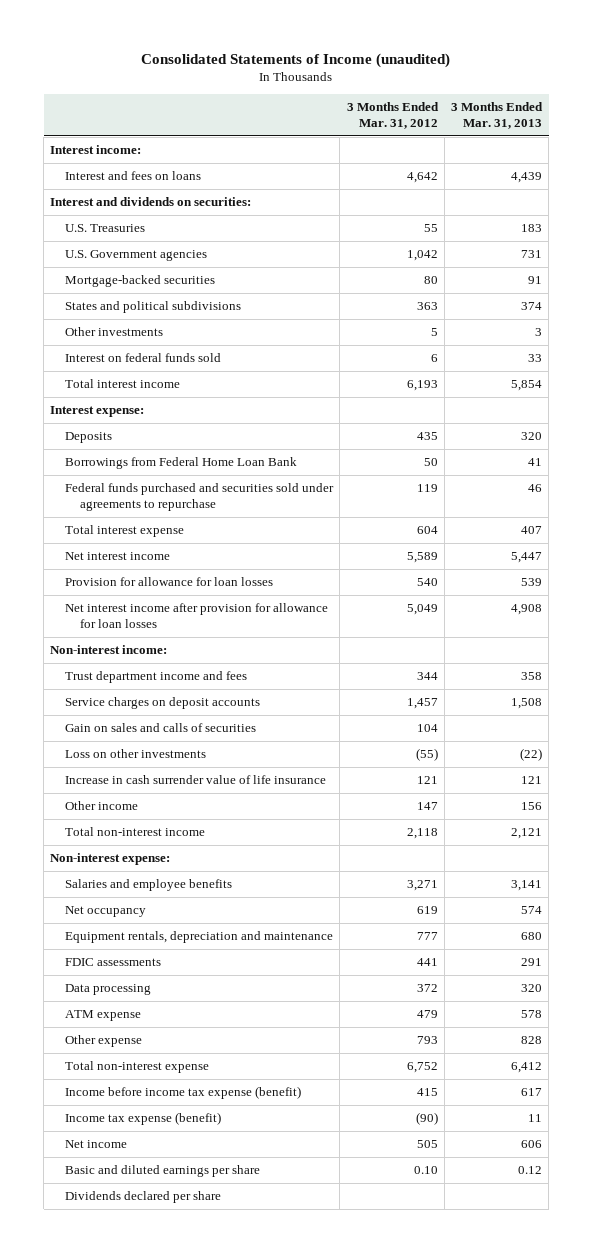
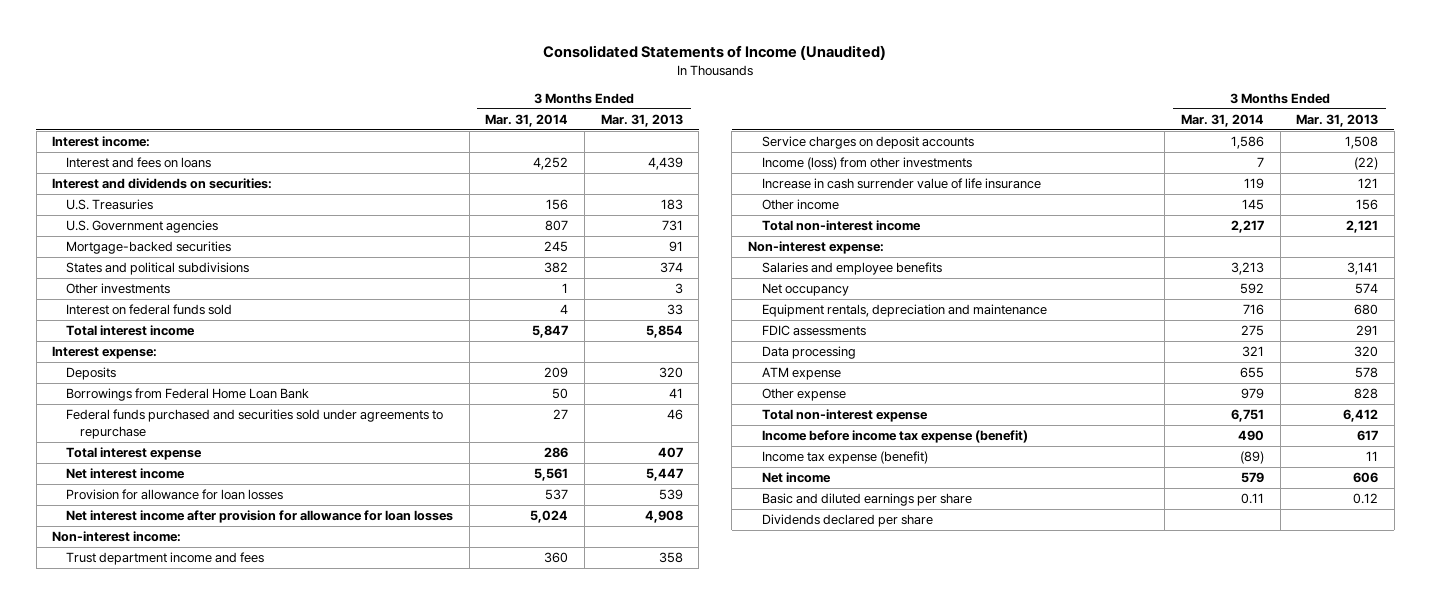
- Consolidated Statements of Income (unaudited)
+ Consolidated Statements of Income (Unaudited)
- | 3 Months Ended Mar. 31, 2012 | 3 Months Ended Mar. 31, 2013
+ | 3 Months Ended Mar. 31, 2014 | 3 Months Ended Mar. 31, 2013
- Gain on sales and calls of securities | 104 |
- Loss on other investments | (55) | (22)
+ Income (loss) from other investments | 7 | (22)

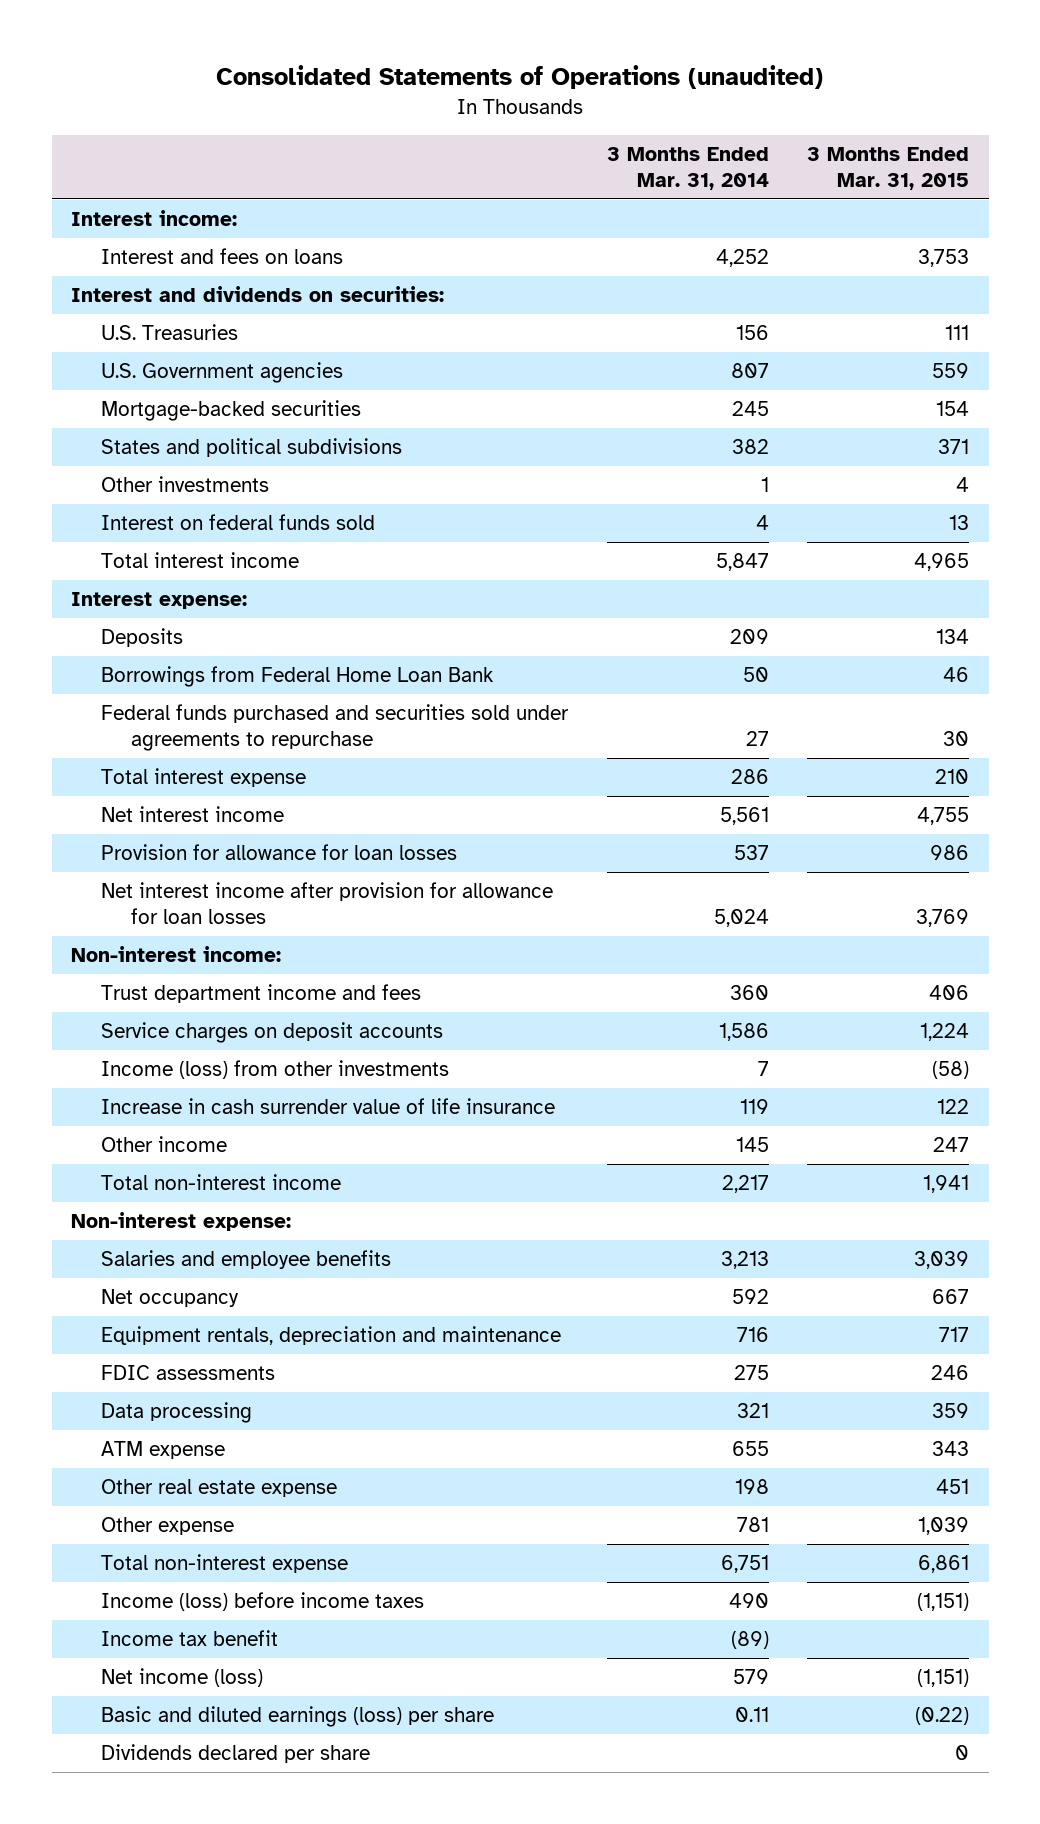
- Consolidated Statements of Income (Unaudited)
+ Consolidated Statements of Operations (unaudited)
- | 3 Months Ended Mar. 31, 2014 | 3 Months Ended Mar. 31, 2013
+ | 3 Months Ended Mar. 31, 2014 | 3 Months Ended Mar. 31, 2015
- Other expense | 979 | 828
+ Other real estate expense | 198 | 451
+ Other expense | 781 | 1,039
- Income before income tax expense (benefit) | 490 | 617
- Income tax expense (benefit) | (89) | 11
- Net income | 579 | 606
- Basic and diluted earnings per share | 0.11 | 0.12
+ Income (loss) before income taxes | 490 | (1,151)
+ Income tax benefit | (89) |
+ Net income (loss) | 579 | (1,151)
+ Basic and diluted earnings (loss) per share | 0.11 | (0.22)

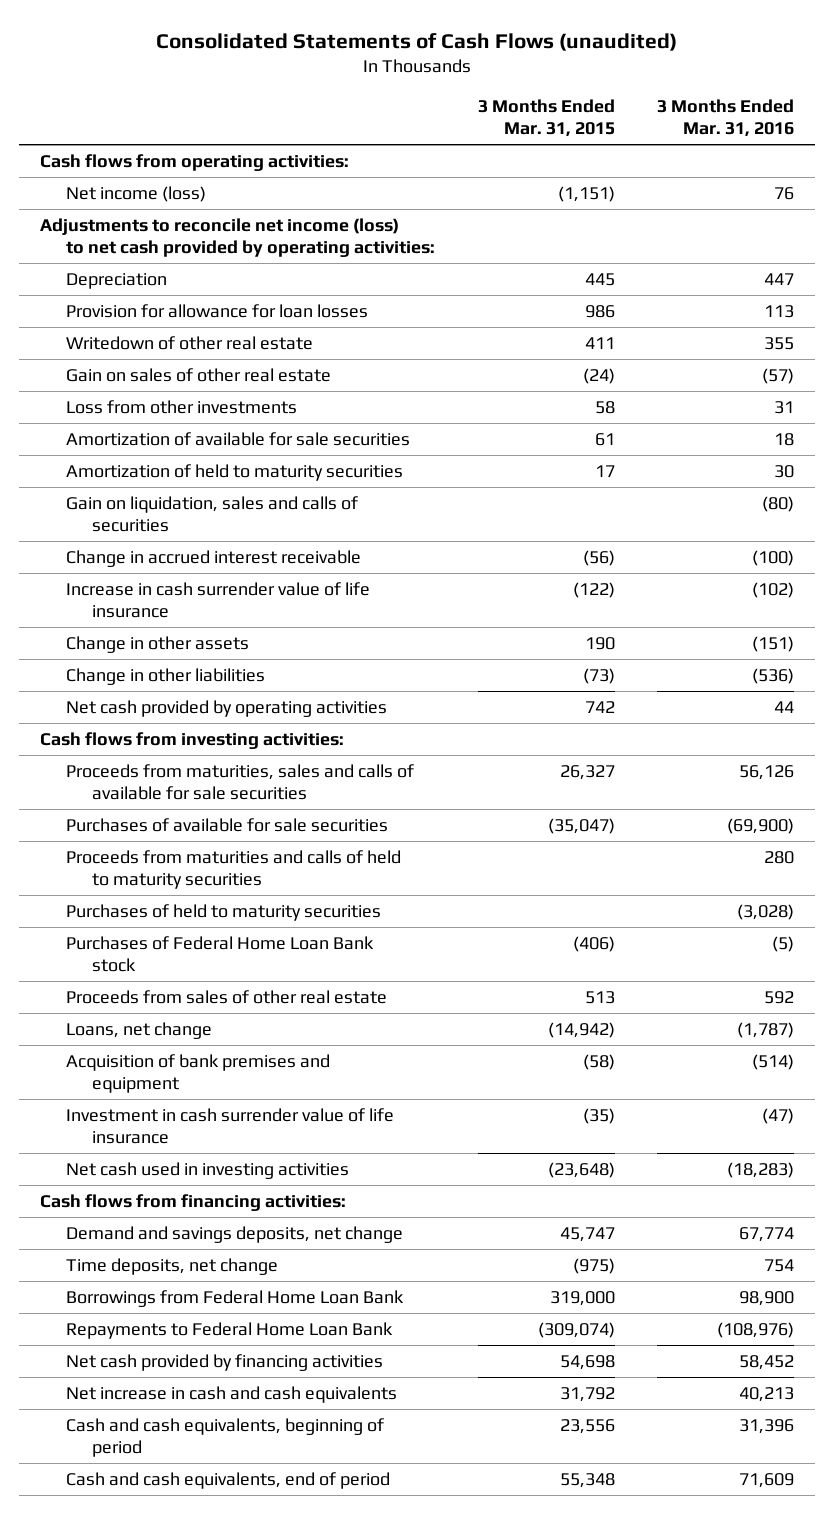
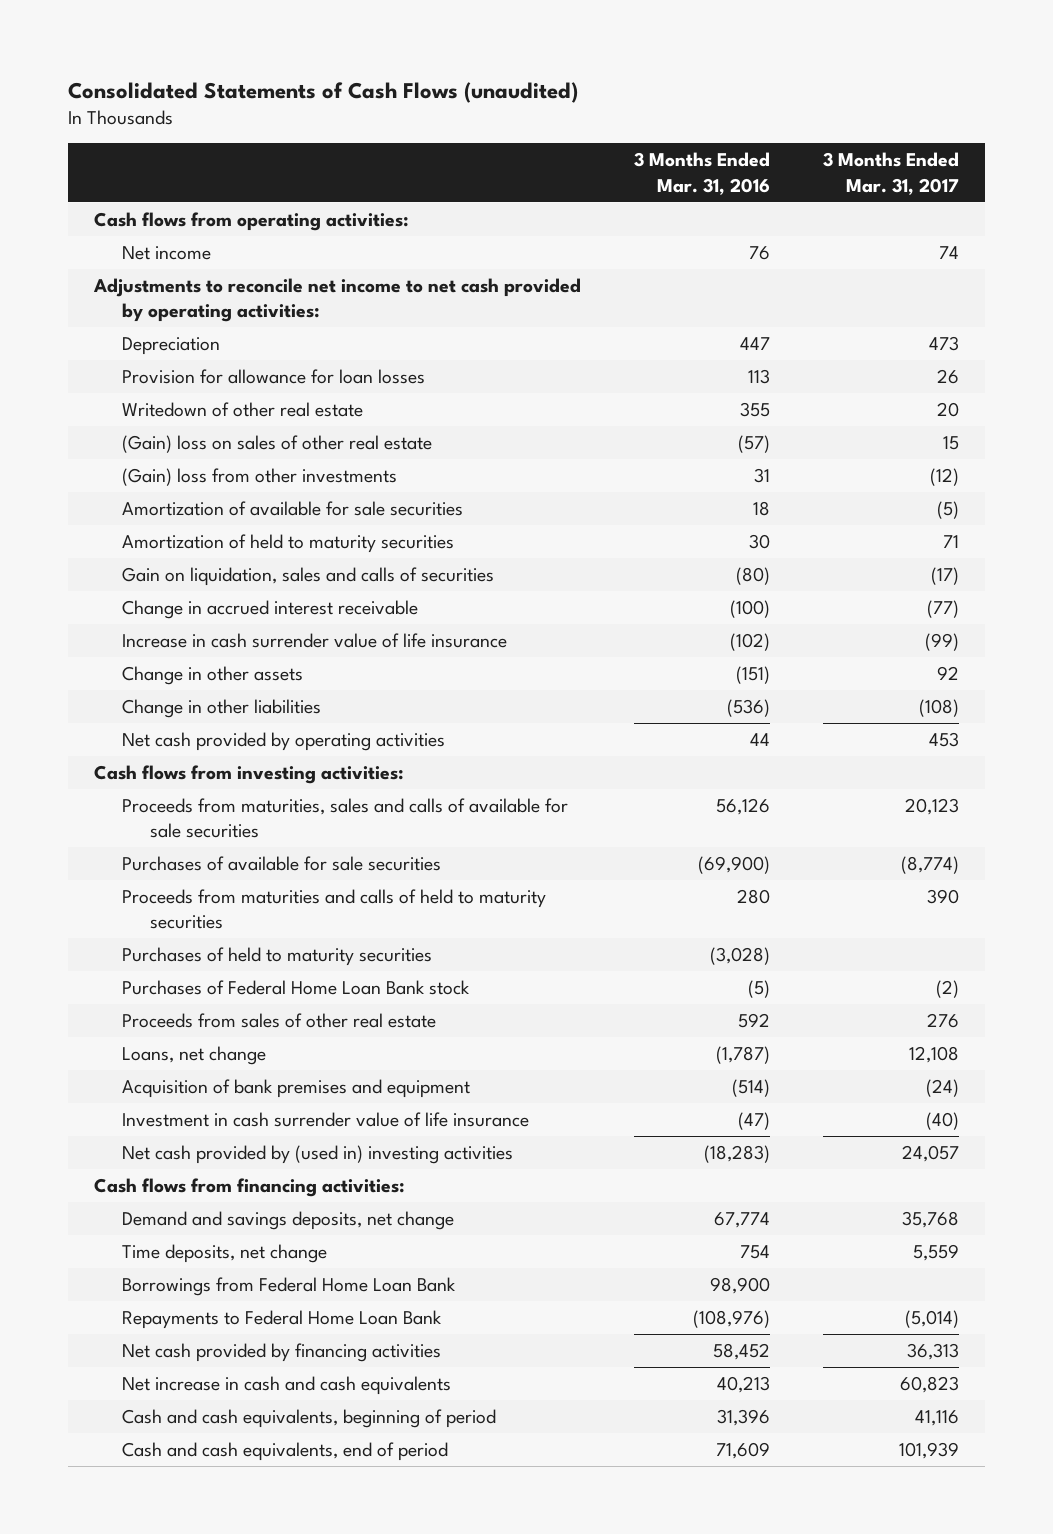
- | 3 Months Ended Mar. 31, 2015 | 3 Months Ended Mar. 31, 2016
+ | 3 Months Ended Mar. 31, 2016 | 3 Months Ended Mar. 31, 2017
- Net income (loss) | (1,151) | 76
- Adjustments to reconcile net income (loss) to net cash provided by operating activities:
+ Net income | 76 | 74
+ Adjustments to reconcile net income to net cash provided by operating activities:
- Gain on sales of other real estate | (24) | (57)
- Loss from other investments | 58 | 31
+ (Gain) loss on sales of other real estate | (57) | 15
+ (Gain) loss from other investments | 31 | (12)
- Net cash used in investing activities | (23,648) | (18,283)
+ Net cash provided by (used in) investing activities | (18,283) | 24,057

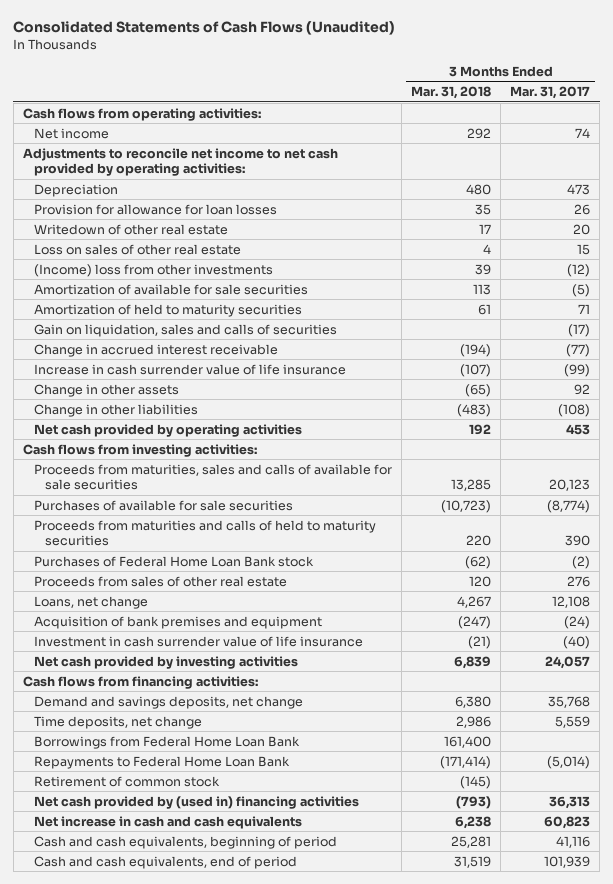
- Consolidated Statements of Cash Flows (unaudited)
+ Consolidated Statements of Cash Flows (Unaudited)
- | 3 Months Ended Mar. 31, 2016 | 3 Months Ended Mar. 31, 2017
+ | 3 Months Ended Mar. 31, 2018 | 3 Months Ended Mar. 31, 2017
- (Gain) loss on sales of other real estate | (57) | 15
- (Gain) loss from other investments | 31 | (12)
+ Loss on sales of other real estate | 4 | 15
+ (Income) loss from other investments | 39 | (12)
- Purchases of held to maturity securities | (3,028) |
- Net cash provided by (used in) investing activities | (18,283) | 24,057
+ Net cash provided by investing activities | 6,839 | 24,057
- Net cash provided by financing activities | 58,452 | 36,313
+ Retirement of common stock | (145) |
+ Net cash provided by (used in) financing activities | (793) | 36,313

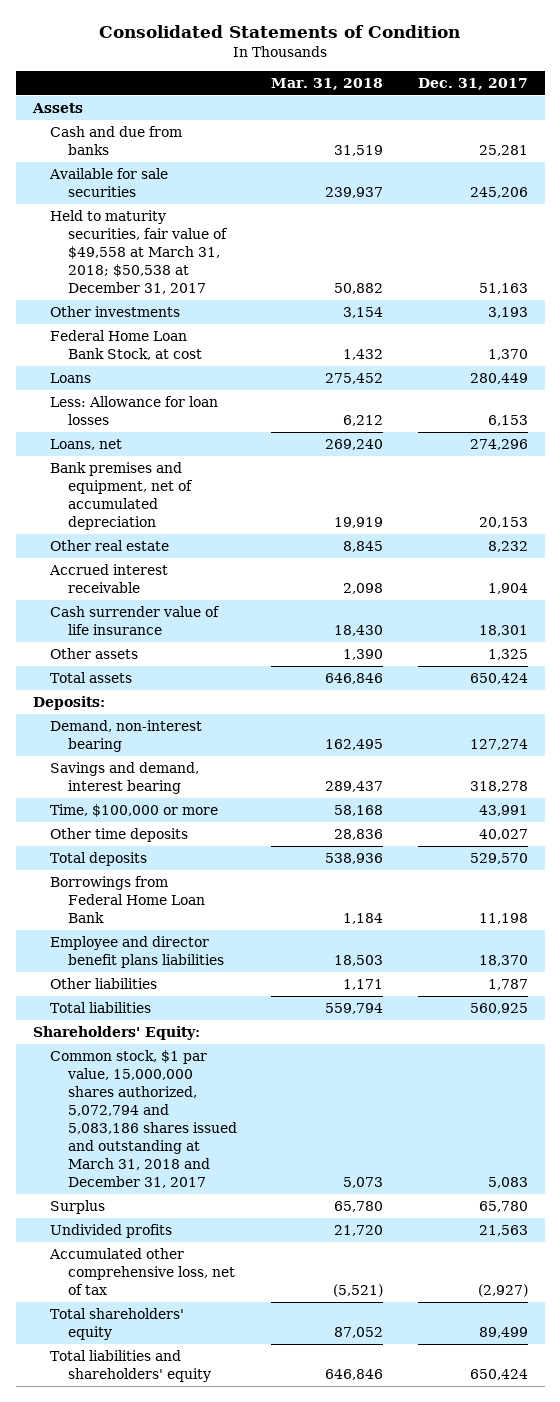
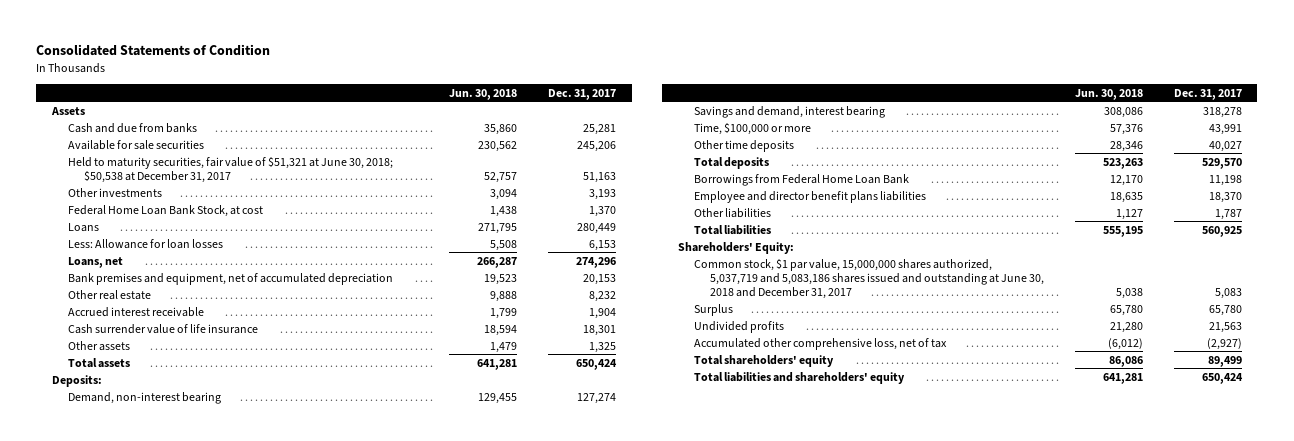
- | Mar. 31, 2018 | Dec. 31, 2017
+ | Jun. 30, 2018 | Dec. 31, 2017
- Held to maturity securities, fair value of $49,558 at March 31, 2018; $50,538 at December 31, 2017 | 50,882 | 51,163
+ Held to maturity securities, fair value of $51,321 at June 30, 2018; $50,538 at December 31, 2017 | 52,757 | 51,163
- Common stock, $1 par value, 15,000,000 shares authorized, 5,072,794 and 5,083,186 shares issued and outstanding at March 31, 2018 and December 31, 2017 | 5,073 | 5,083
+ Common stock, $1 par value, 15,000,000 shares authorized, 5,037,719 and 5,083,186 shares issued and outstanding at June 30, 2018 and December 31, 2017 | 5,038 | 5,083

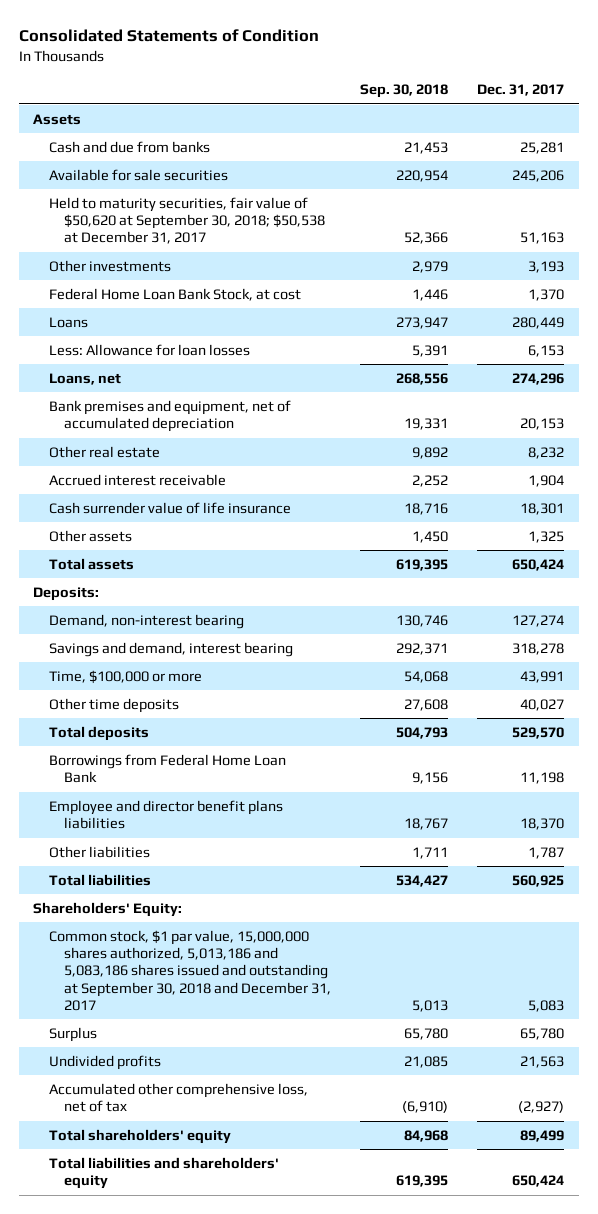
- | Jun. 30, 2018 | Dec. 31, 2017
+ | Sep. 30, 2018 | Dec. 31, 2017
- Held to maturity securities, fair value of $51,321 at June 30, 2018; $50,538 at December 31, 2017 | 52,757 | 51,163
+ Held to maturity securities, fair value of $50,620 at September 30, 2018; $50,538 at December 31, 2017 | 52,366 | 51,163
- Common stock, $1 par value, 15,000,000 shares authorized, 5,037,719 and 5,083,186 shares issued and outstanding at June 30, 2018 and December 31, 2017 | 5,038 | 5,083
+ Common stock, $1 par value, 15,000,000 shares authorized, 5,013,186 and 5,083,186 shares issued and outstanding at September 30, 2018 and December 31, 2017 | 5,013 | 5,083

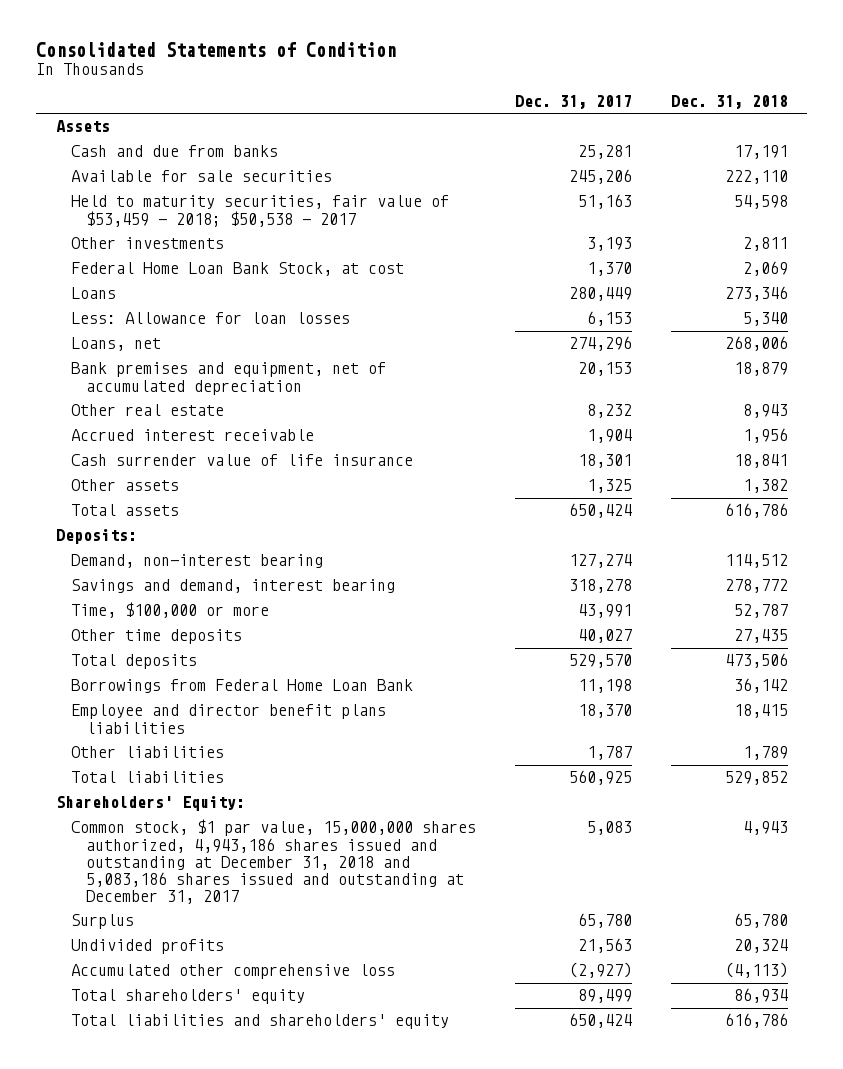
- | Sep. 30, 2018 | Dec. 31, 2017
+ | Dec. 31, 2017 | Dec. 31, 2018
- Held to maturity securities, fair value of $50,620 at September 30, 2018; $50,538 at December 31, 2017 | 52,366 | 51,163
+ Held to maturity securities, fair value of $53,459 - 2018; $50,538 - 2017 | 51,163 | 54,598
- Common stock, $1 par value, 15,000,000 shares authorized, 5,013,186 and 5,083,186 shares issued and outstanding at September 30, 2018 and December 31, 2017 | 5,013 | 5,083
+ Common stock, $1 par value, 15,000,000 shares authorized, 4,943,186 shares issued and outstanding at December 31, 2018 and 5,083,186 shares issued and outstanding at December 31, 2017 | 5,083 | 4,943
- Accumulated other comprehensive loss, net of tax | (6,910) | (2,927)
+ Accumulated other comprehensive loss | (2,927) | (4,113)

